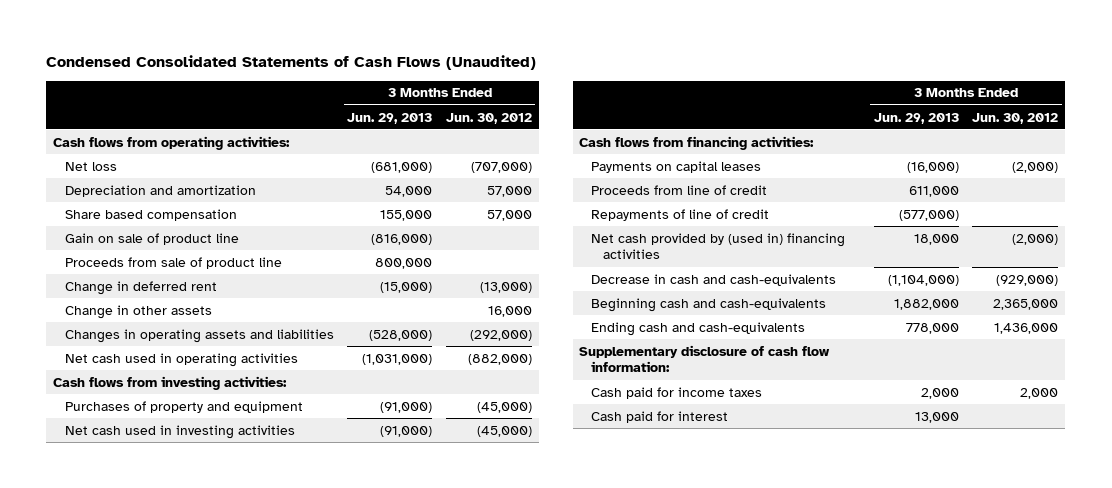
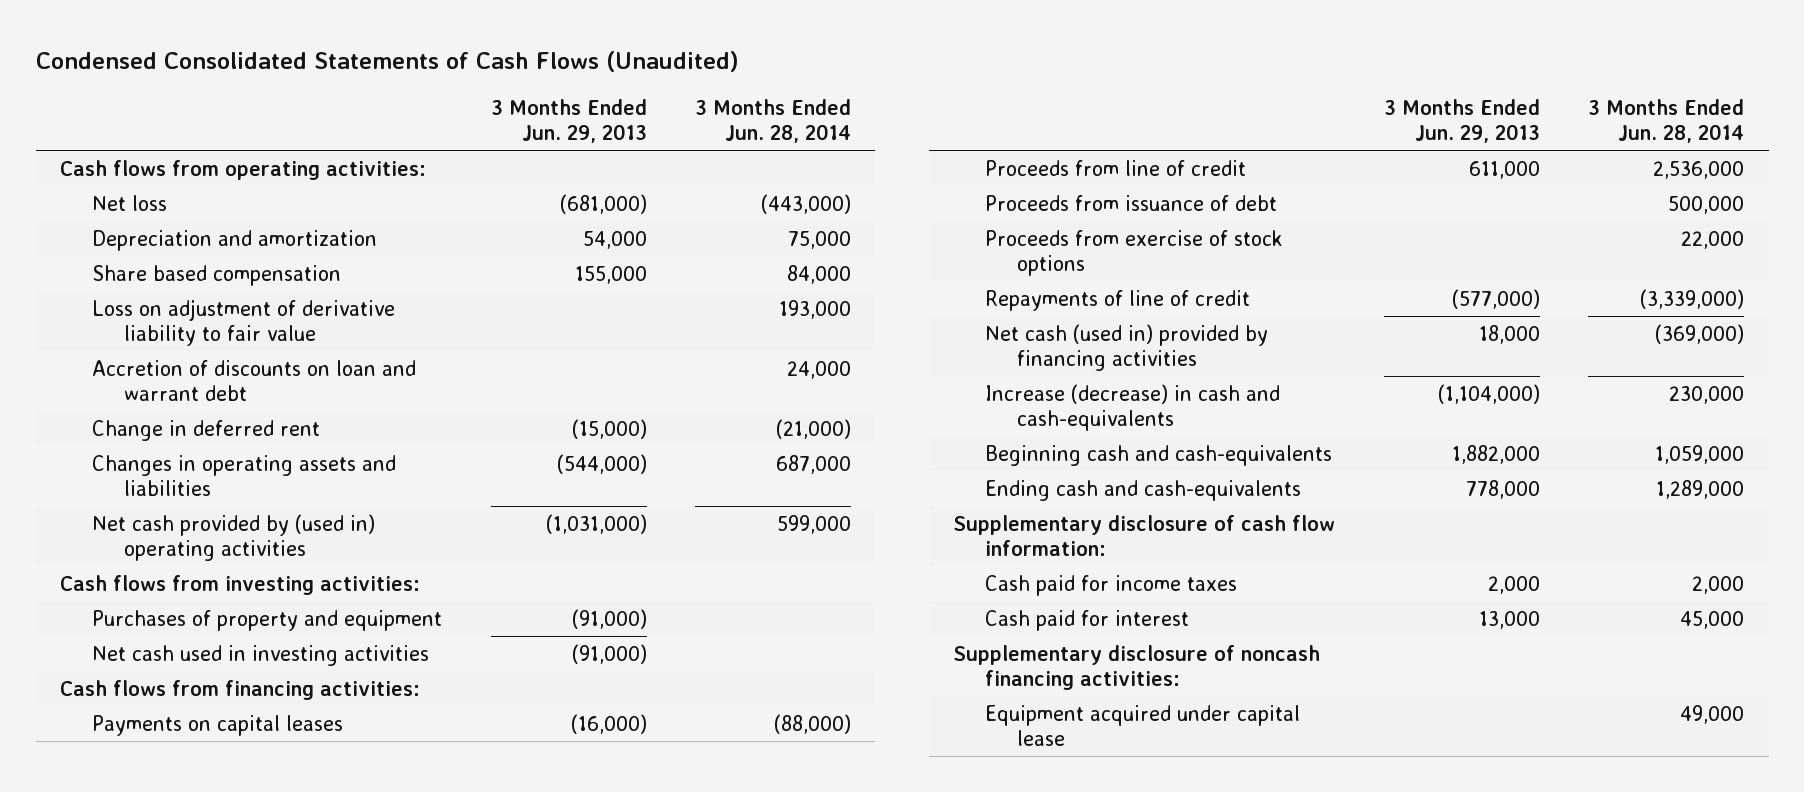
- | 3 Months Ended Jun. 29, 2013 | 3 Months Ended Jun. 30, 2012
+ | 3 Months Ended Jun. 29, 2013 | 3 Months Ended Jun. 28, 2014
- Gain on sale of product line | (816,000) |
- Proceeds from sale of product line | 800,000 |
+ Loss on adjustment of derivative liability to fair value | | 193,000
+ Accretion of discounts on loan and warrant debt | | 24,000
- Change in other assets | | 16,000
- Changes in operating assets and liabilities | (528,000) | (292,000)
- Net cash used in operating activities | (1,031,000) | (882,000)
+ Changes in operating assets and liabilities | (544,000) | 687,000
+ Net cash provided by (used in) operating activities | (1,031,000) | 599,000
+ Proceeds from issuance of debt | | 500,000
+ Proceeds from exercise of stock options | | 22,000
- Net cash provided by (used in) financing activities | 18,000 | (2,000)
- Decrease in cash and cash-equivalents | (1,104,000) | (929,000)
+ Net cash (used in) provided by financing activities | 18,000 | (369,000)
+ Increase (decrease) in cash and cash-equivalents | (1,104,000) | 230,000
+ Supplementary disclosure of noncash financing activities:
+ Equipment acquired under capital lease | | 49,000

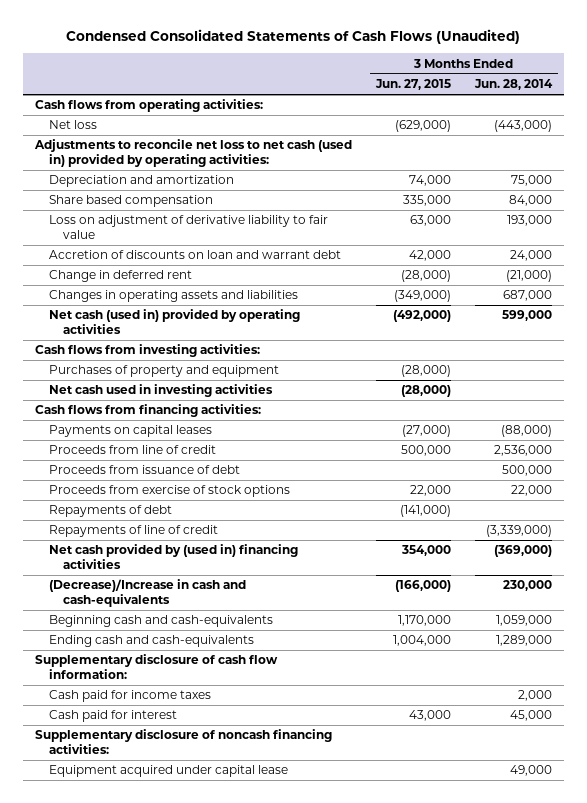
- | 3 Months Ended Jun. 29, 2013 | 3 Months Ended Jun. 28, 2014
+ | 3 Months Ended Jun. 27, 2015 | 3 Months Ended Jun. 28, 2014
+ Adjustments to reconcile net loss to net cash (used in) provided by operating activities:
- Net cash provided by (used in) operating activities | (1,031,000) | 599,000
+ Net cash (used in) provided by operating activities | (492,000) | 599,000
+ Repayments of debt | (141,000) |
- Net cash (used in) provided by financing activities | 18,000 | (369,000)
- Increase (decrease) in cash and cash-equivalents | (1,104,000) | 230,000
+ Net cash provided by (used in) financing activities | 354,000 | (369,000)
+ (Decrease)/Increase in cash and cash-equivalents | (166,000) | 230,000

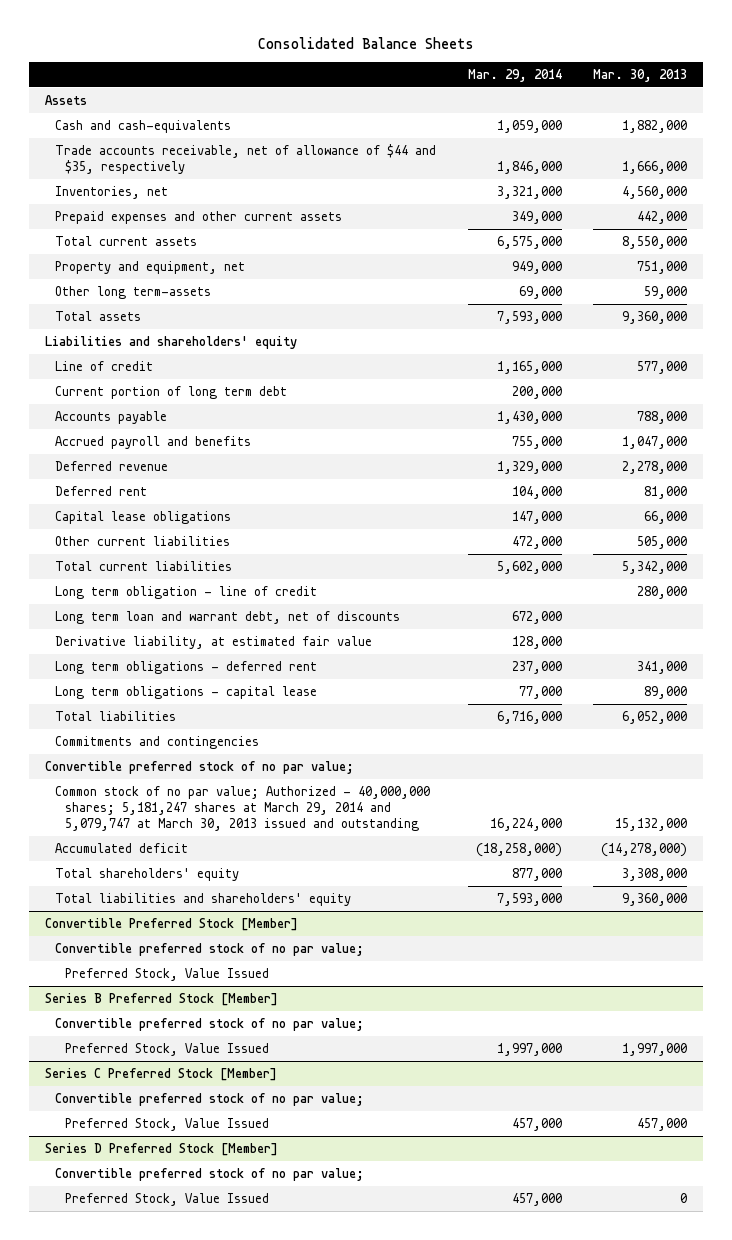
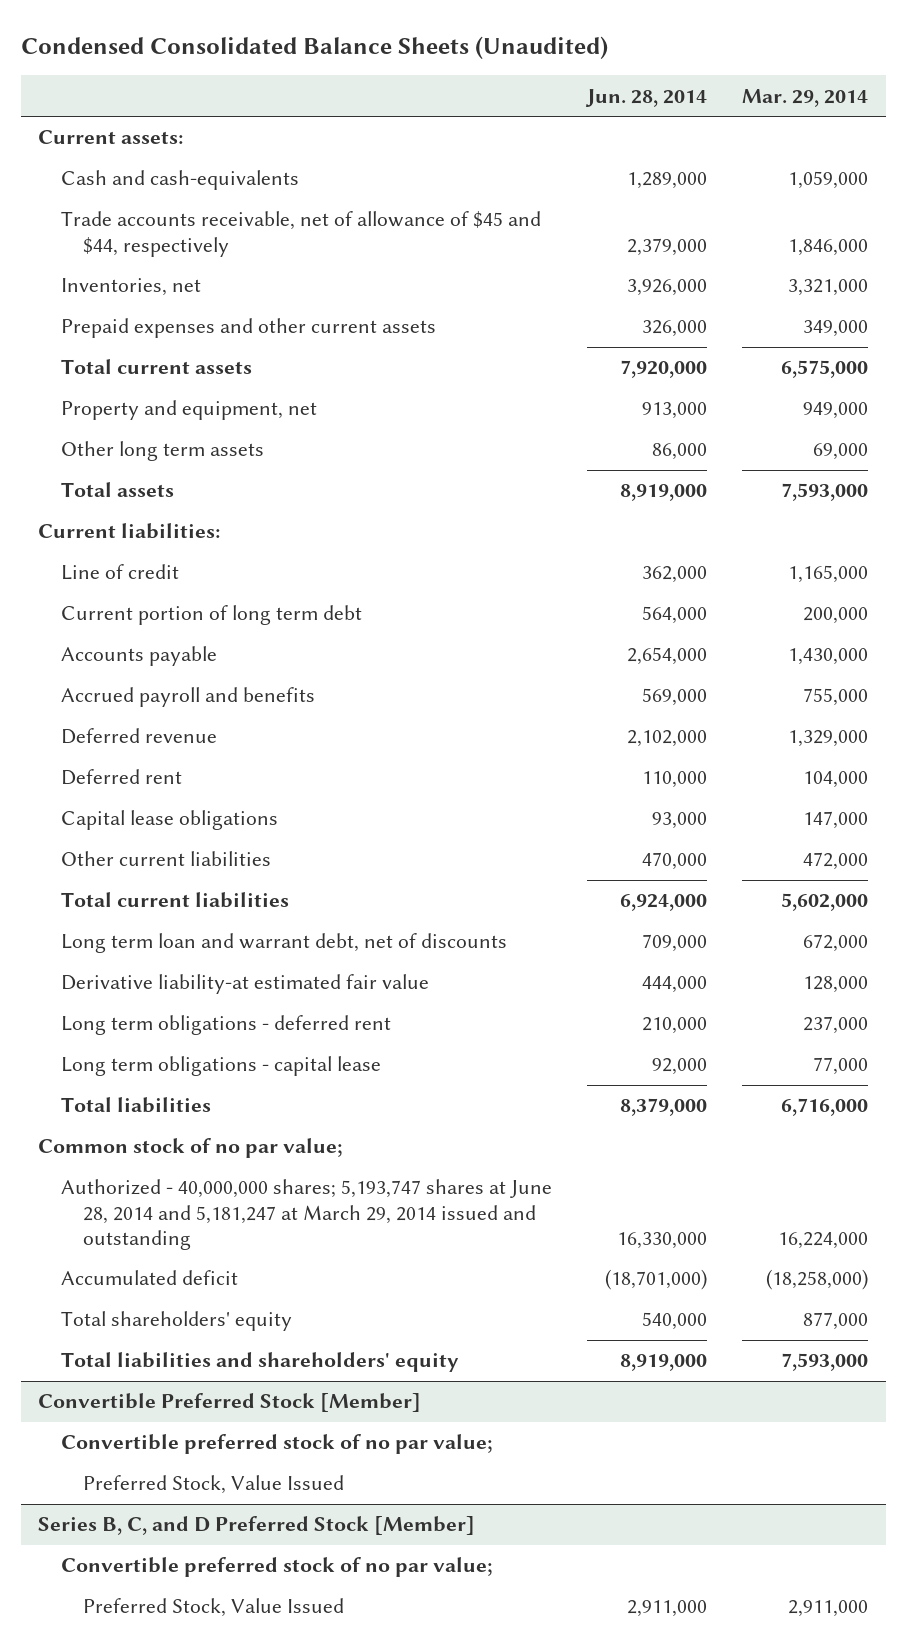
- Consolidated Balance Sheets
+ Condensed Consolidated Balance Sheets (Unaudited)
- | Mar. 29, 2014 | Mar. 30, 2013
+ | Jun. 28, 2014 | Mar. 29, 2014
- Assets
+ Current assets:
- Trade accounts receivable, net of allowance of $44 and $35, respectively | 1,846,000 | 1,666,000
+ Trade accounts receivable, net of allowance of $45 and $44, respectively | 2,379,000 | 1,846,000
- Other long term-assets | 69,000 | 59,000
+ Other long term assets | 86,000 | 69,000
- Liabilities and shareholders' equity
+ Current liabilities:
- Long term obligation - line of credit | | 280,000
- Derivative liability, at estimated fair value | 128,000 |
+ Derivative liability-at estimated fair value | 444,000 | 128,000
- Commitments and contingencies
- Convertible preferred stock of no par value;
- Common stock of no par value; Authorized - 40,000,000 shares; 5,181,247 shares at March 29, 2014 and 5,079,747 at March 30, 2013 issued and outstanding | 16,224,000 | 15,132,000
+ Common stock of no par value;
+ Authorized - 40,000,000 shares; 5,193,747 shares at June 28, 2014 and 5,181,247 at March 29, 2014 issued and outstanding | 16,330,000 | 16,224,000
- Series B Preferred Stock [Member]
- Convertible preferred stock of no par value;
- Preferred Stock, Value Issued | 1,997,000 | 1,997,000
- Series C Preferred Stock [Member]
- Convertible preferred stock of no par value;
- Preferred Stock, Value Issued | 457,000 | 457,000
- Series D Preferred Stock [Member]
+ Series B, C, and D Preferred Stock [Member]
- Preferred Stock, Value Issued | 457,000 | 0
+ Preferred Stock, Value Issued | 2,911,000 | 2,911,000

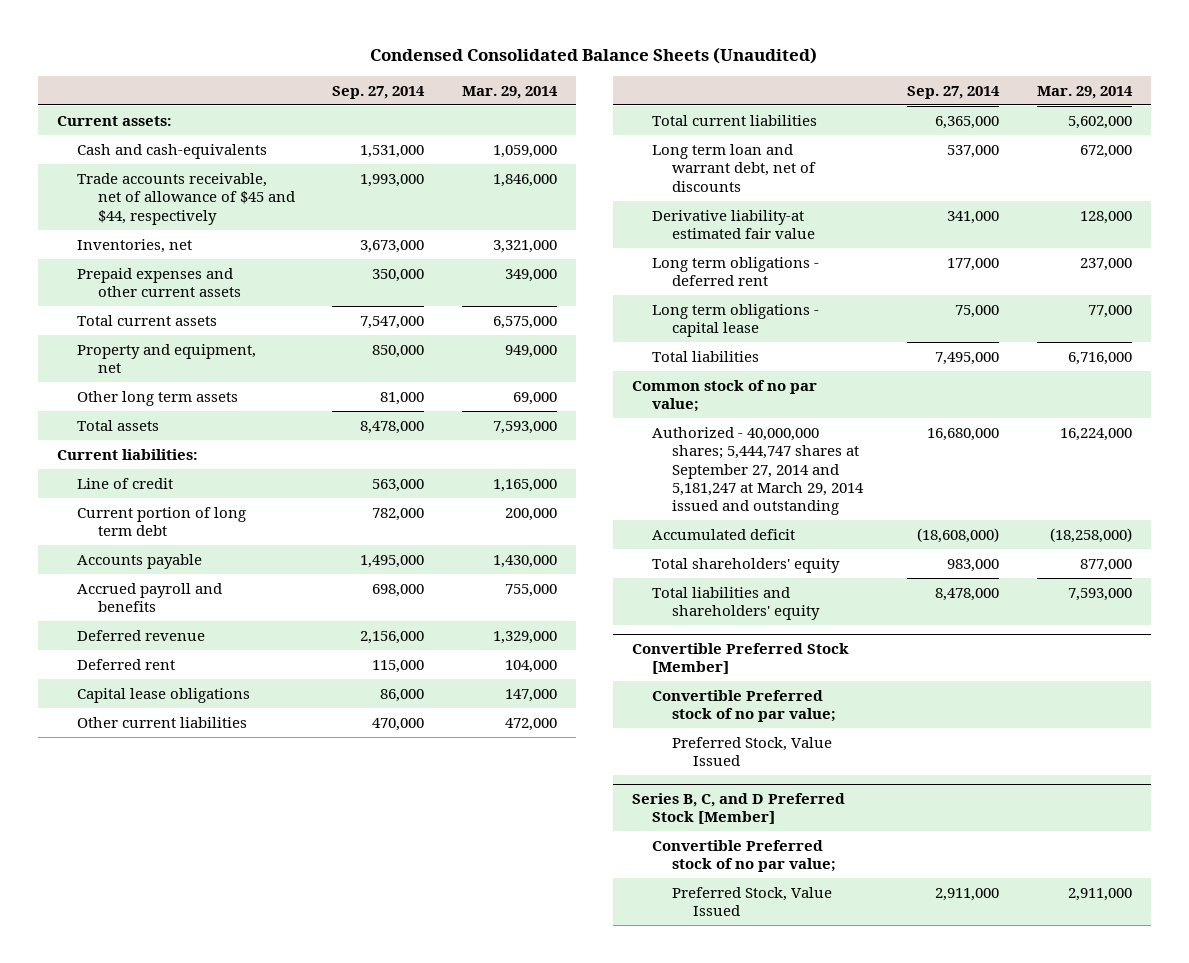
- | Jun. 28, 2014 | Mar. 29, 2014
+ | Sep. 27, 2014 | Mar. 29, 2014
- Authorized - 40,000,000 shares; 5,193,747 shares at June 28, 2014 and 5,181,247 at March 29, 2014 issued and outstanding | 16,330,000 | 16,224,000
+ Authorized - 40,000,000 shares; 5,444,747 shares at September 27, 2014 and 5,181,247 at March 29, 2014 issued and outstanding | 16,680,000 | 16,224,000
@ Convertible Preferred Stock [Member]
- Convertible preferred stock of no par value;
+ Convertible Preferred stock of no par value;
@ Series B, C, and D Preferred Stock [Member]
- Convertible preferred stock of no par value;
+ Convertible Preferred stock of no par value;

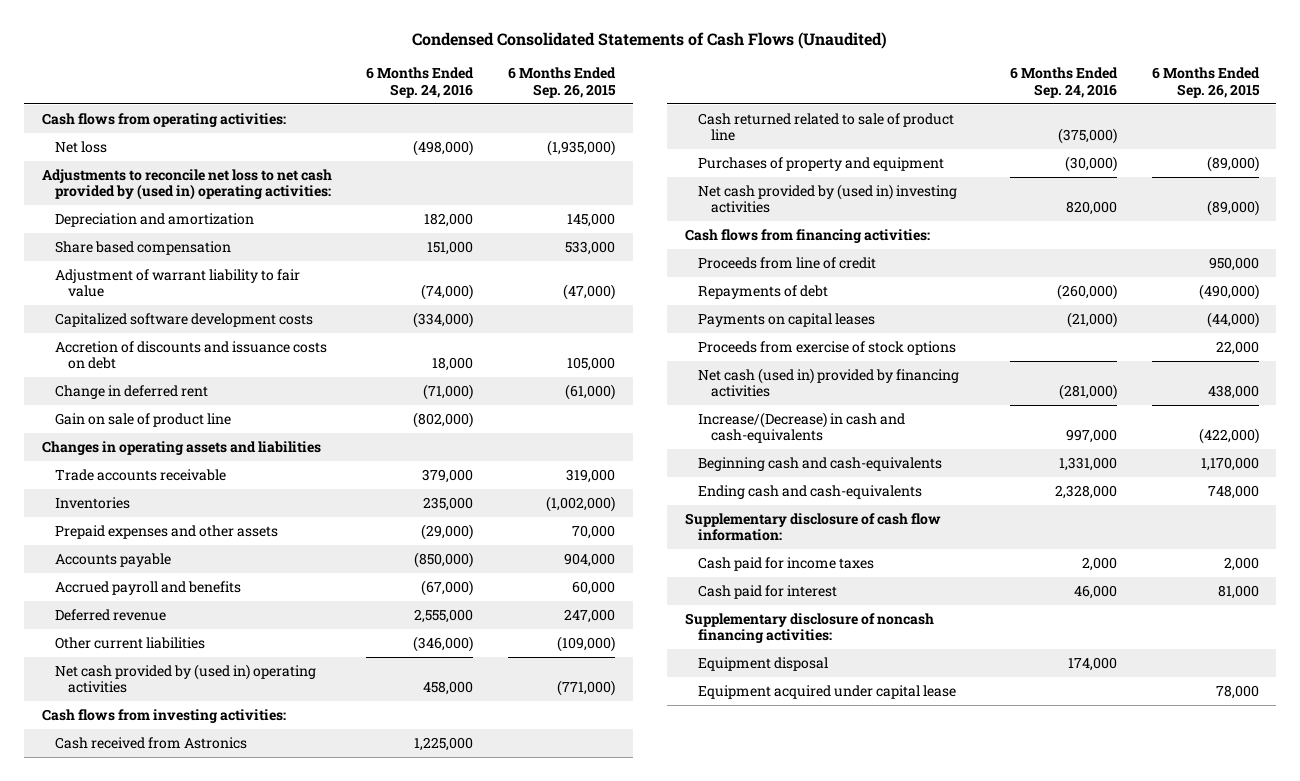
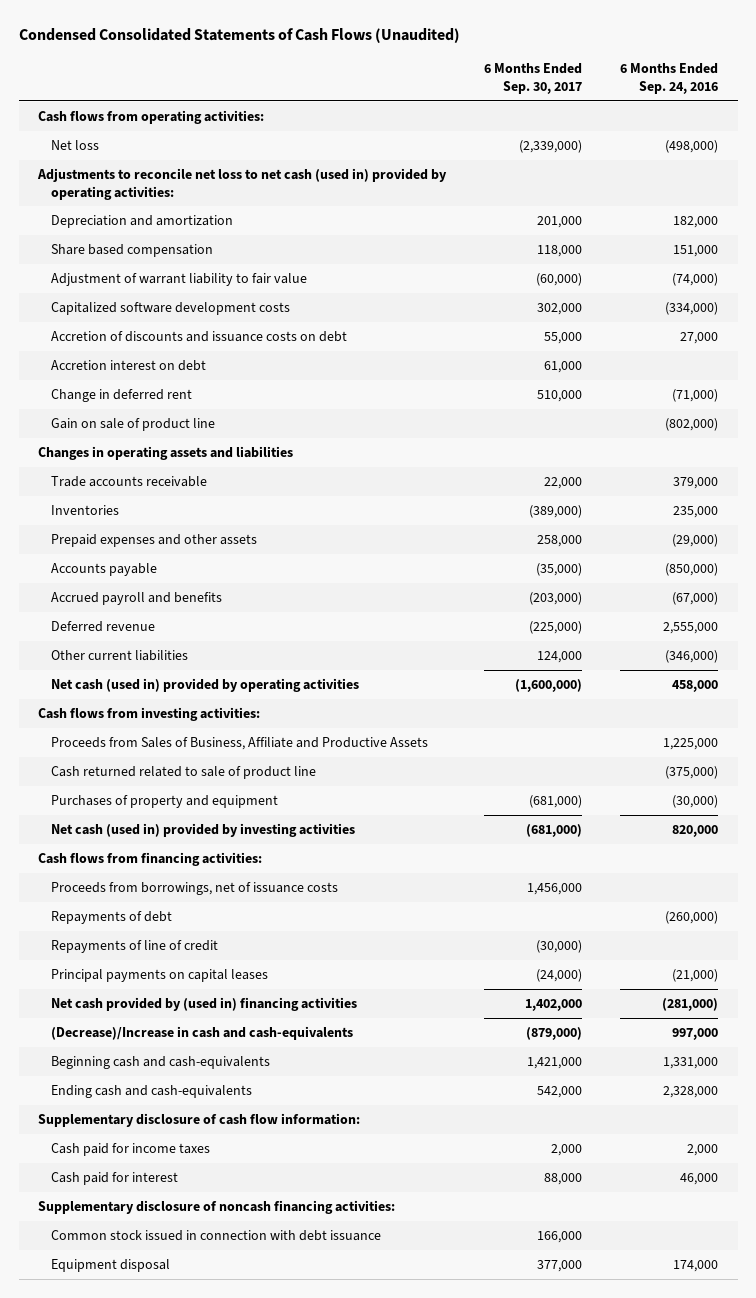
- | 6 Months Ended Sep. 24, 2016 | 6 Months Ended Sep. 26, 2015
+ | 6 Months Ended Sep. 30, 2017 | 6 Months Ended Sep. 24, 2016
- Adjustments to reconcile net loss to net cash provided by (used in) operating activities:
+ Adjustments to reconcile net loss to net cash (used in) provided by operating activities:
- Accretion of discounts and issuance costs on debt | 18,000 | 105,000
+ Accretion of discounts and issuance costs on debt | 55,000 | 27,000
+ Accretion interest on debt | 61,000 |
- Net cash provided by (used in) operating activities | 458,000 | (771,000)
+ Net cash (used in) provided by operating activities | (1,600,000) | 458,000
- Cash received from Astronics | 1,225,000 |
+ Proceeds from Sales of Business, Affiliate and Productive Assets | | 1,225,000
- Net cash provided by (used in) investing activities | 820,000 | (89,000)
+ Net cash (used in) provided by investing activities | (681,000) | 820,000
- Proceeds from line of credit | | 950,000
+ Proceeds from borrowings, net of issuance costs | 1,456,000 |
- Payments on capital leases | (21,000) | (44,000)
- Proceeds from exercise of stock options | | 22,000
- Net cash (used in) provided by financing activities | (281,000) | 438,000
- Increase/(Decrease) in cash and cash-equivalents | 997,000 | (422,000)
+ Repayments of line of credit | (30,000) |
+ Principal payments on capital leases | (24,000) | (21,000)
+ Net cash provided by (used in) financing activities | 1,402,000 | (281,000)
+ (Decrease)/Increase in cash and cash-equivalents | (879,000) | 997,000
+ Common stock issued in connection with debt issuance | 166,000 |
- Equipment acquired under capital lease | | 78,000

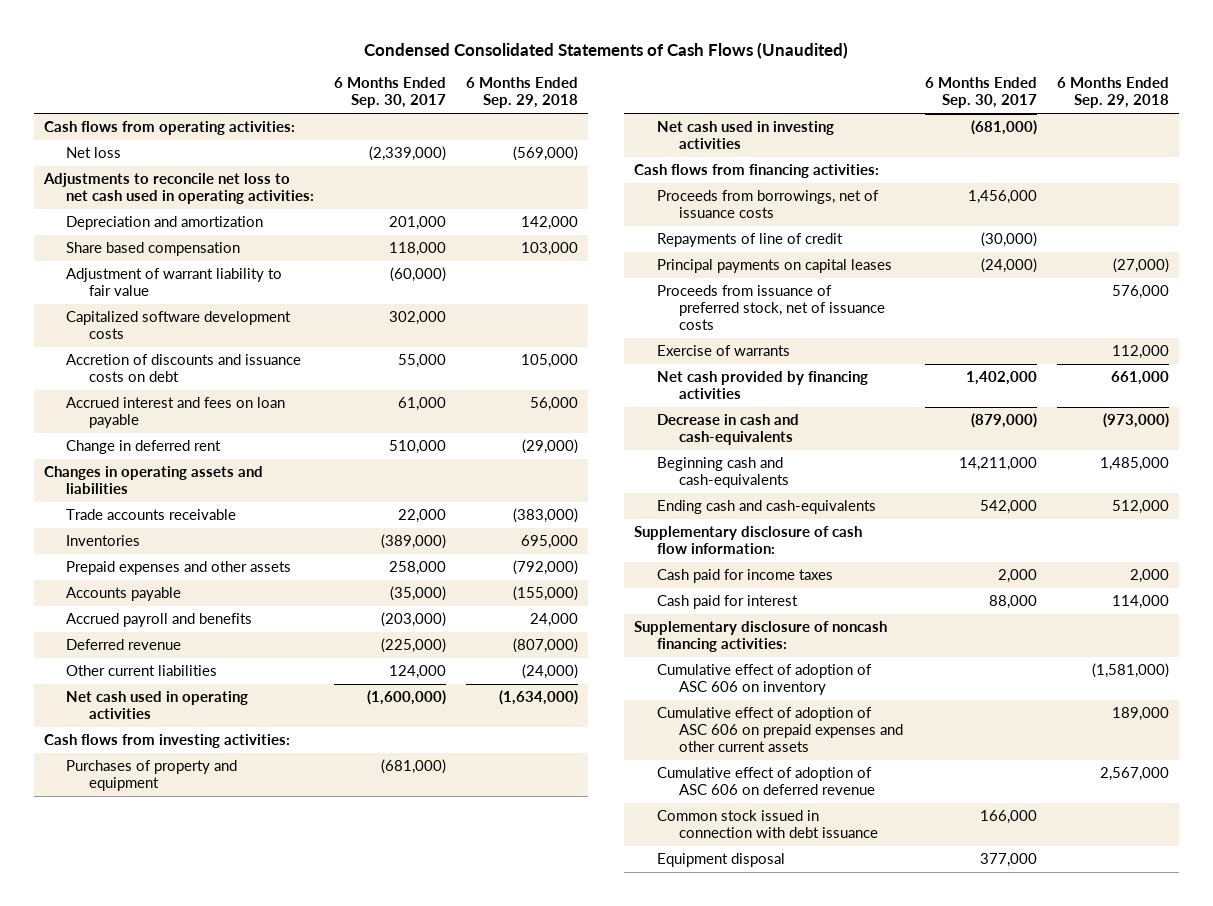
- | 6 Months Ended Sep. 30, 2017 | 6 Months Ended Sep. 24, 2016
+ | 6 Months Ended Sep. 30, 2017 | 6 Months Ended Sep. 29, 2018
- Adjustments to reconcile net loss to net cash (used in) provided by operating activities:
+ Adjustments to reconcile net loss to net cash used in operating activities:
- Accretion interest on debt | 61,000 |
+ Accrued interest and fees on loan payable | 61,000 | 56,000
- Gain on sale of product line | | (802,000)
- Net cash (used in) provided by operating activities | (1,600,000) | 458,000
+ Net cash used in operating activities | (1,600,000) | (1,634,000)
- Proceeds from Sales of Business, Affiliate and Productive Assets | | 1,225,000
- Cash returned related to sale of product line | | (375,000)
- Net cash (used in) provided by investing activities | (681,000) | 820,000
+ Net cash used in investing activities | (681,000) |
- Repayments of debt | | (260,000)
- Net cash provided by (used in) financing activities | 1,402,000 | (281,000)
- (Decrease)/Increase in cash and cash-equivalents | (879,000) | 997,000
- Beginning cash and cash-equivalents | 1,421,000 | 1,331,000
+ Proceeds from issuance of preferred stock, net of issuance costs | | 576,000
+ Exercise of warrants | | 112,000
+ Net cash provided by financing activities | 1,402,000 | 661,000
+ Decrease in cash and cash-equivalents | (879,000) | (973,000)
+ Beginning cash and cash-equivalents | 14,211,000 | 1,485,000
+ Cumulative effect of adoption of ASC 606 on inventory | | (1,581,000)
+ Cumulative effect of adoption of ASC 606 on prepaid expenses and other current assets | | 189,000
+ Cumulative effect of adoption of ASC 606 on deferred revenue | | 2,567,000

